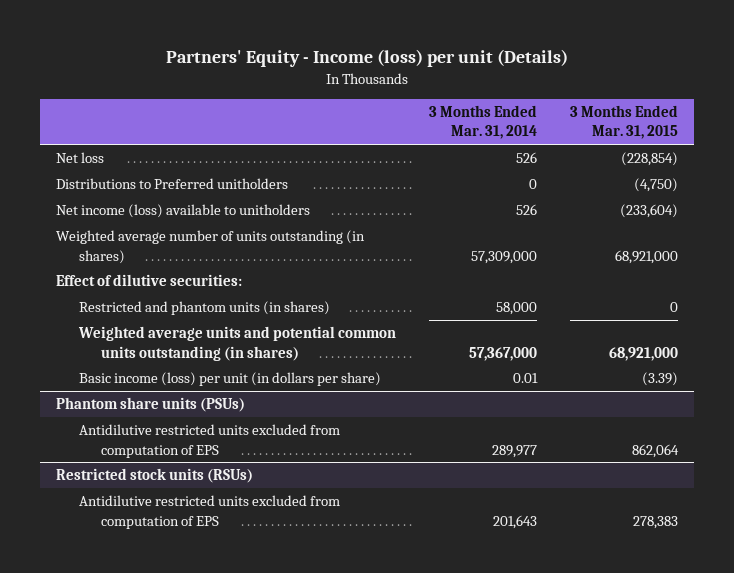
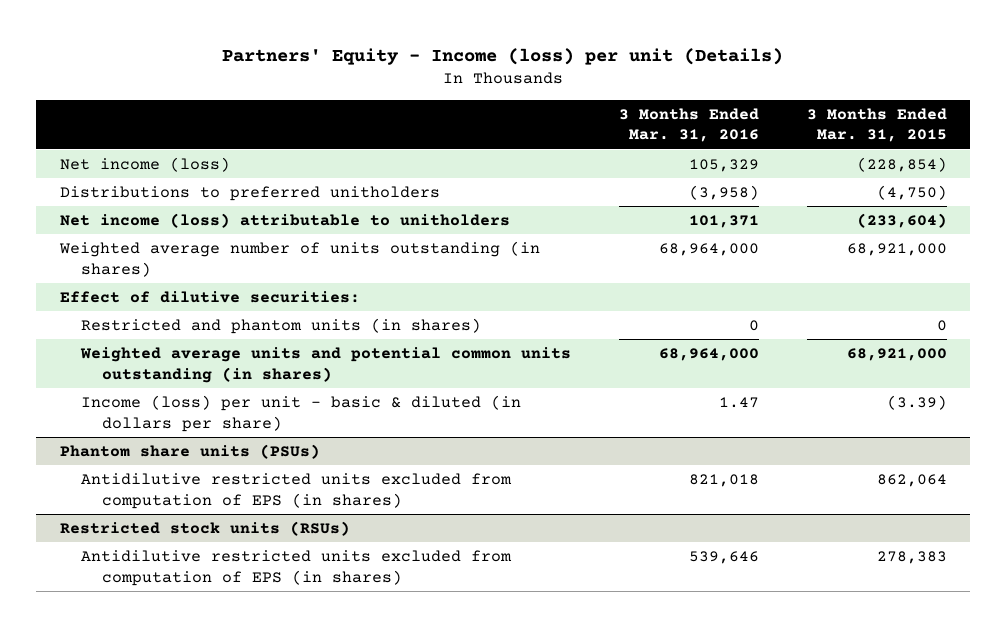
- | 3 Months Ended Mar. 31, 2014 | 3 Months Ended Mar. 31, 2015
+ | 3 Months Ended Mar. 31, 2016 | 3 Months Ended Mar. 31, 2015
- Net loss | 526 | (228,854)
- Distributions to Preferred unitholders | 0 | (4,750)
- Net income (loss) available to unitholders | 526 | (233,604)
+ Net income (loss) | 105,329 | (228,854)
+ Distributions to preferred unitholders | (3,958) | (4,750)
+ Net income (loss) attributable to unitholders | 101,371 | (233,604)
- Basic income (loss) per unit (in dollars per share) | 0.01 | (3.39)
+ Income (loss) per unit - basic & diluted (in dollars per share) | 1.47 | (3.39)
@ Phantom share units (PSUs)
- Antidilutive restricted units excluded from computation of EPS | 289,977 | 862,064
+ Antidilutive restricted units excluded from computation of EPS (in shares) | 821,018 | 862,064
@ Restricted stock units (RSUs)
- Antidilutive restricted units excluded from computation of EPS | 201,643 | 278,383
+ Antidilutive restricted units excluded from computation of EPS (in shares) | 539,646 | 278,383

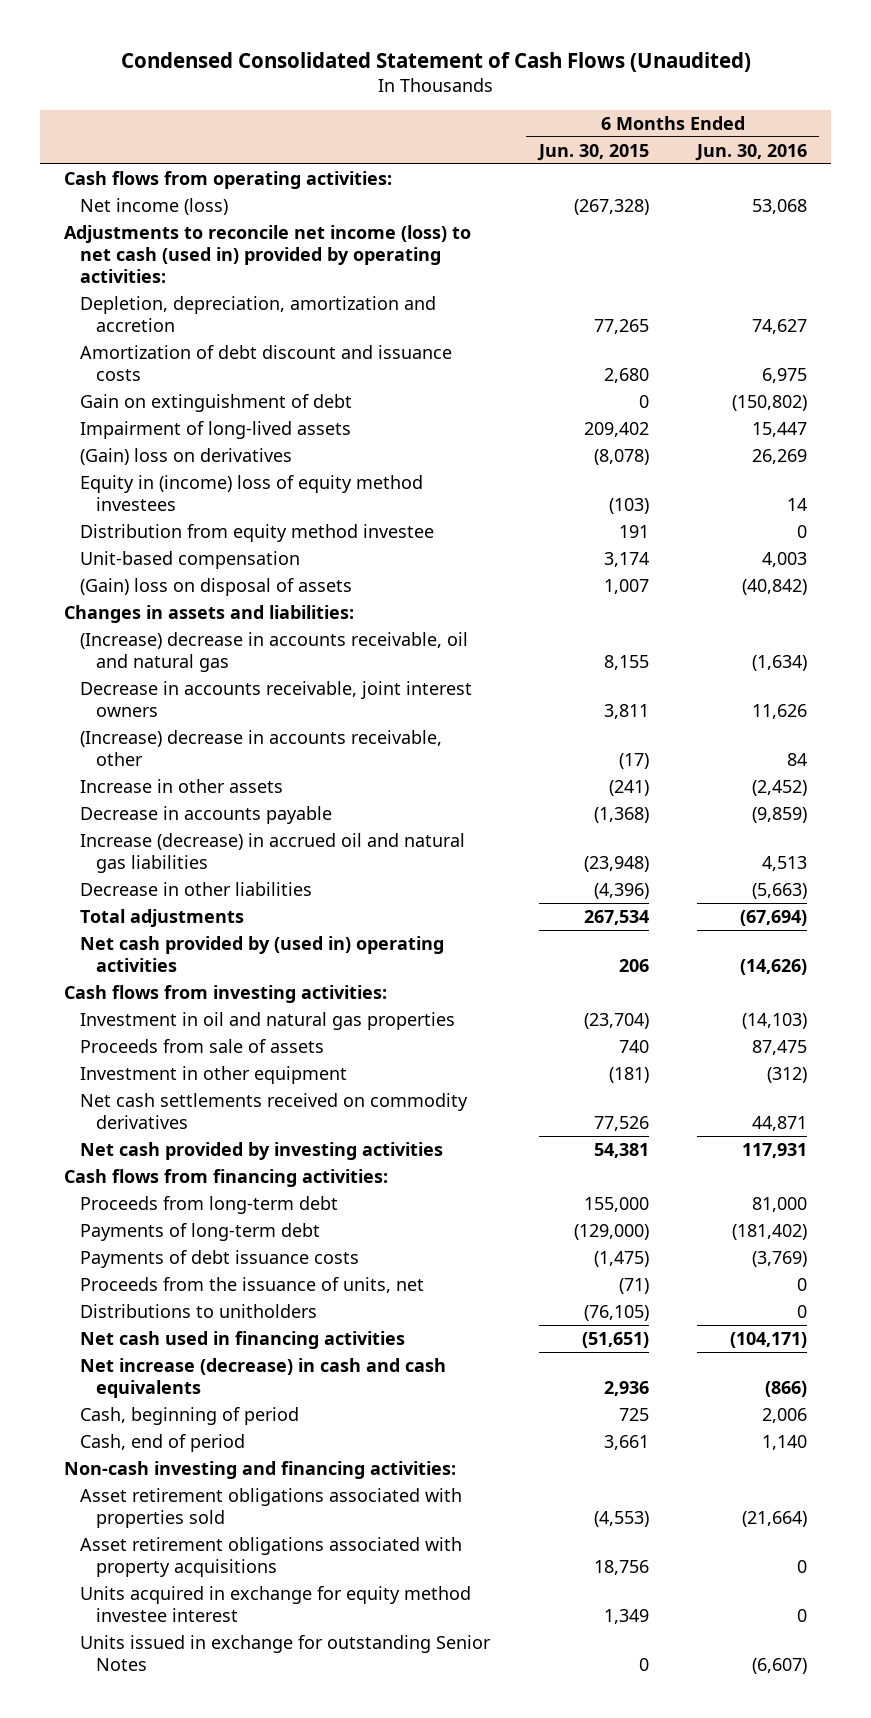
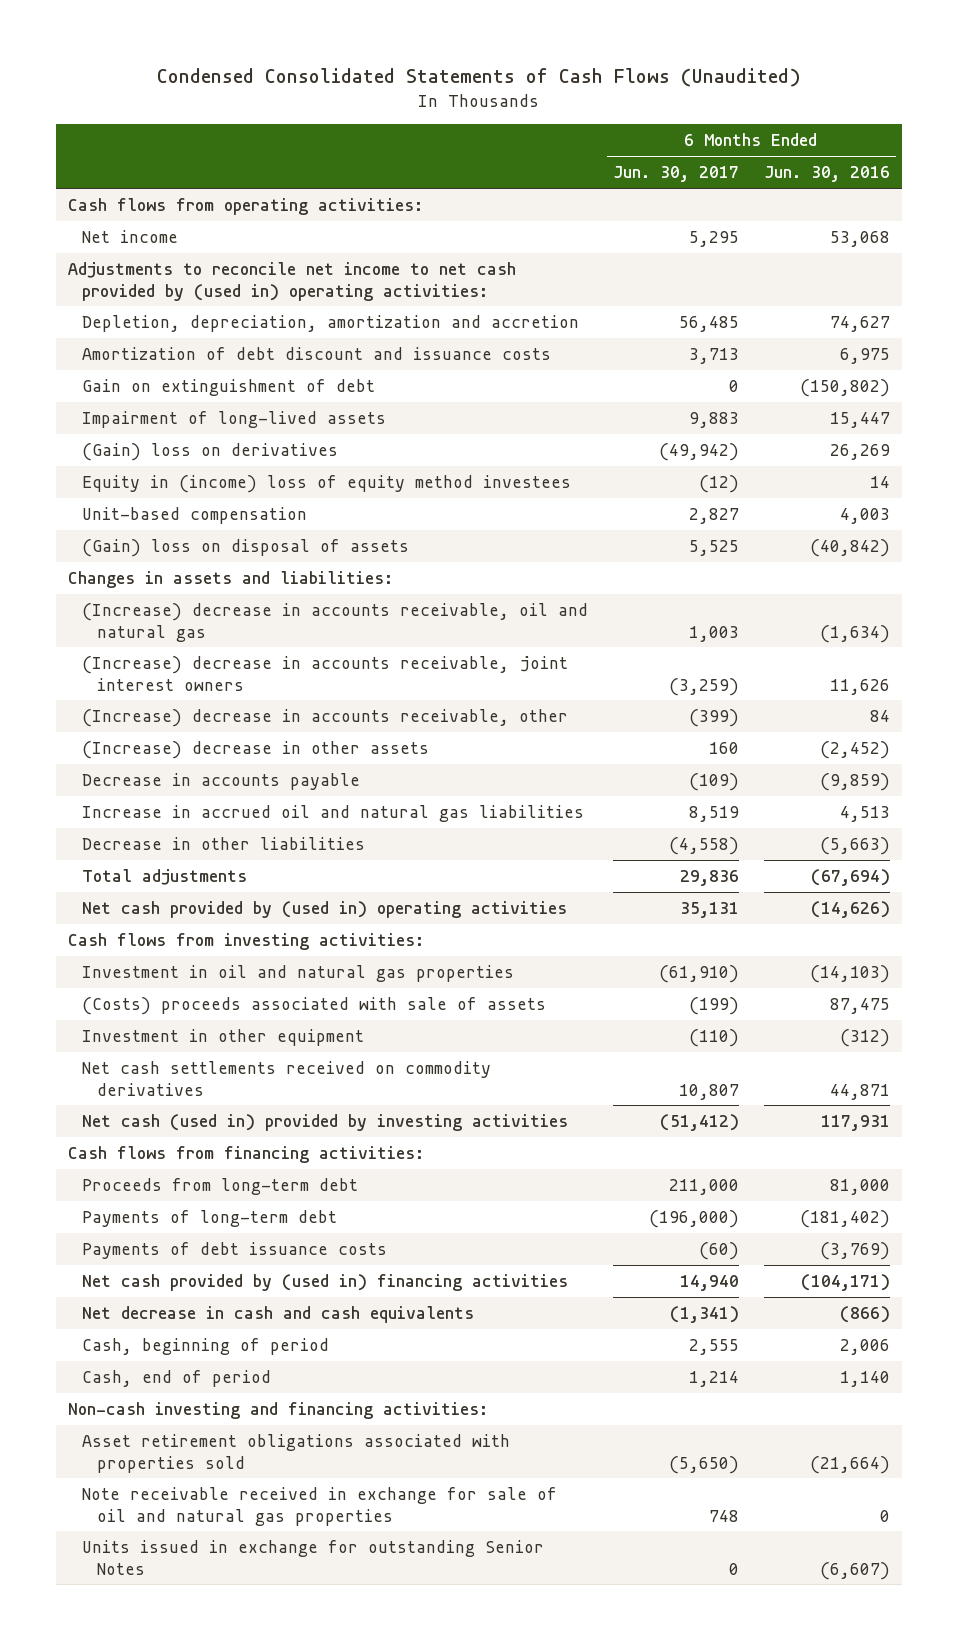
- Condensed Consolidated Statement of Cash Flows (Unaudited)
+ Condensed Consolidated Statements of Cash Flows (Unaudited)
- | 6 Months Ended Jun. 30, 2015 | 6 Months Ended Jun. 30, 2016
+ | 6 Months Ended Jun. 30, 2017 | 6 Months Ended Jun. 30, 2016
- Net income (loss) | (267,328) | 53,068
- Adjustments to reconcile net income (loss) to net cash (used in) provided by operating activities:
+ Net income | 5,295 | 53,068
+ Adjustments to reconcile net income to net cash provided by (used in) operating activities:
- Distribution from equity method investee | 191 | 0
- Decrease in accounts receivable, joint interest owners | 3,811 | 11,626
+ (Increase) decrease in accounts receivable, joint interest owners | (3,259) | 11,626
- Increase in other assets | (241) | (2,452)
+ (Increase) decrease in other assets | 160 | (2,452)
- Increase (decrease) in accrued oil and natural gas liabilities | (23,948) | 4,513
+ Increase in accrued oil and natural gas liabilities | 8,519 | 4,513
- Proceeds from sale of assets | 740 | 87,475
+ (Costs) proceeds associated with sale of assets | (199) | 87,475
- Net cash provided by investing activities | 54,381 | 117,931
+ Net cash (used in) provided by investing activities | (51,412) | 117,931
- Proceeds from the issuance of units, net | (71) | 0
- Distributions to unitholders | (76,105) | 0
- Net cash used in financing activities | (51,651) | (104,171)
- Net increase (decrease) in cash and cash equivalents | 2,936 | (866)
+ Net cash provided by (used in) financing activities | 14,940 | (104,171)
+ Net decrease in cash and cash equivalents | (1,341) | (866)
- Asset retirement obligations associated with property acquisitions | 18,756 | 0
- Units acquired in exchange for equity method investee interest | 1,349 | 0
+ Note receivable received in exchange for sale of oil and natural gas properties | 748 | 0

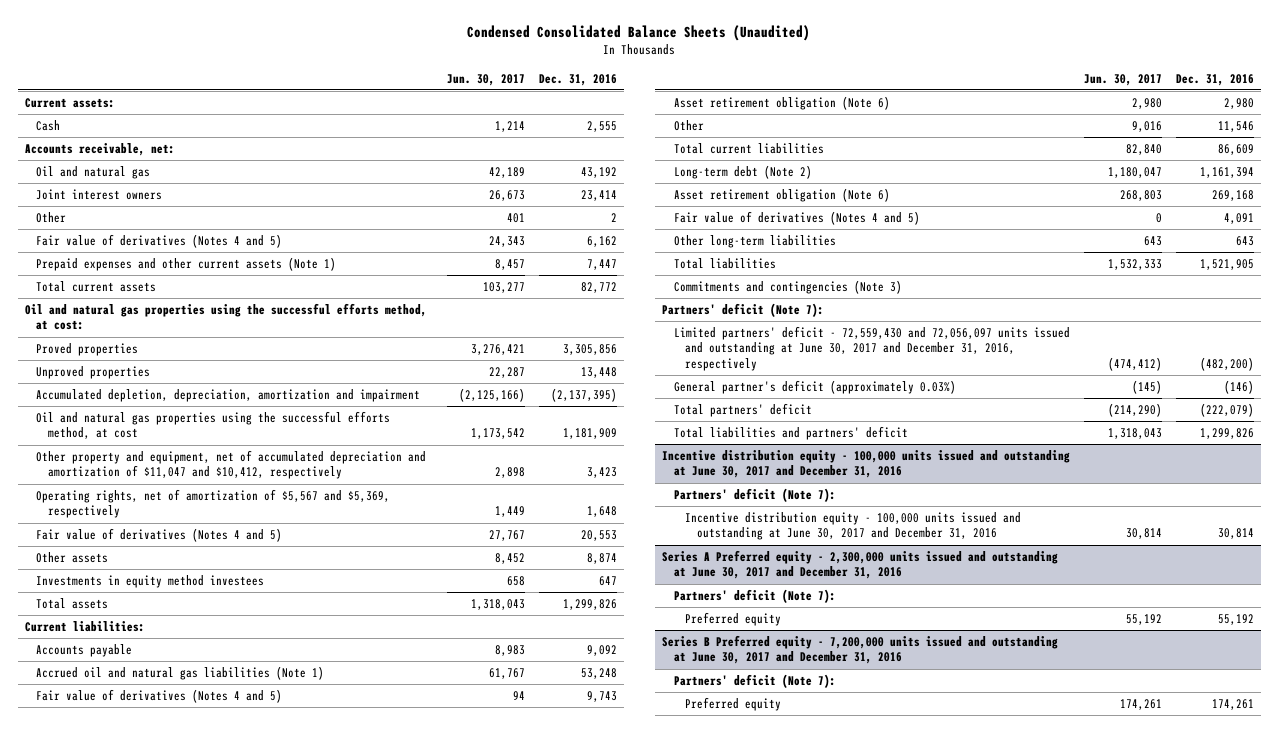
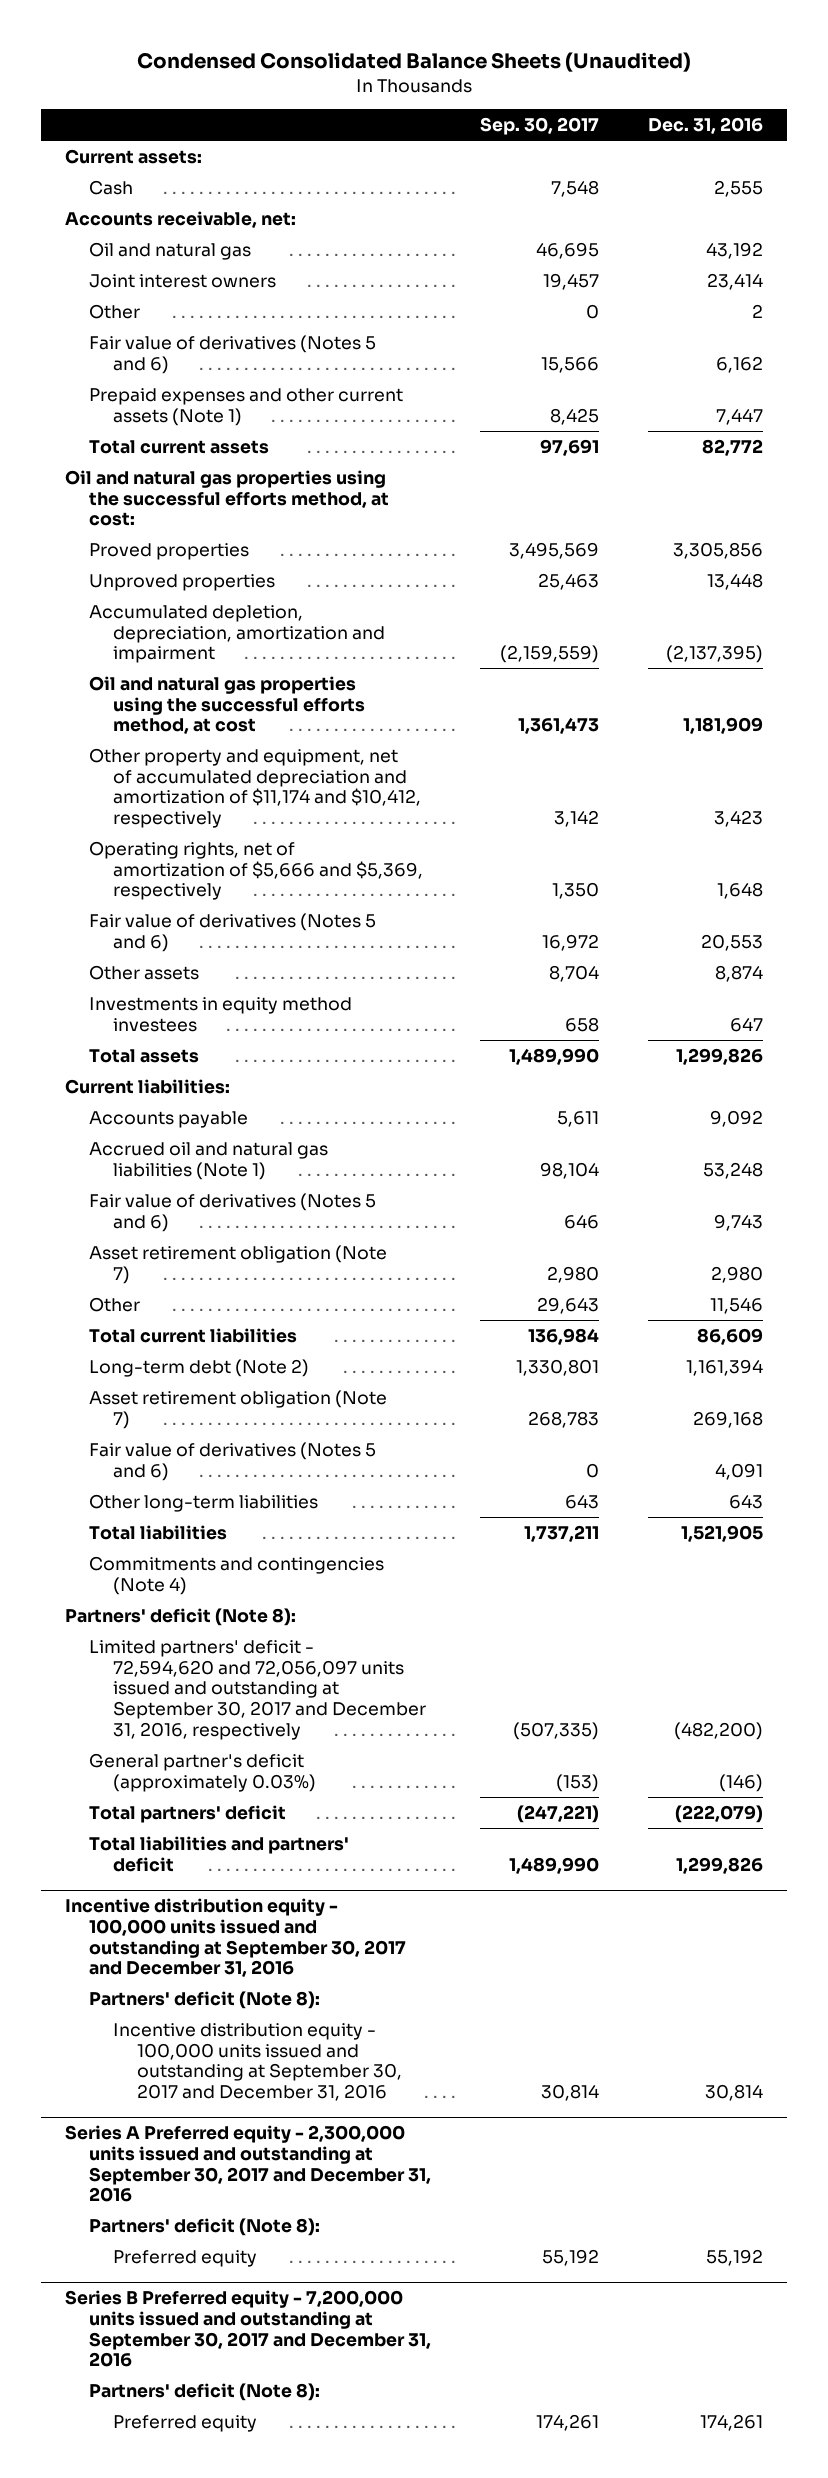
- | Jun. 30, 2017 | Dec. 31, 2016
+ | Sep. 30, 2017 | Dec. 31, 2016
- Fair value of derivatives (Notes 4 and 5) | 24,343 | 6,162
+ Fair value of derivatives (Notes 5 and 6) | 15,566 | 6,162
- Other property and equipment, net of accumulated depreciation and amortization of $11,047 and $10,412, respectively | 2,898 | 3,423
- Operating rights, net of amortization of $5,567 and $5,369, respectively | 1,449 | 1,648
- Fair value of derivatives (Notes 4 and 5) | 27,767 | 20,553
+ Other property and equipment, net of accumulated depreciation and amortization of $11,174 and $10,412, respectively | 3,142 | 3,423
+ Operating rights, net of amortization of $5,666 and $5,369, respectively | 1,350 | 1,648
+ Fair value of derivatives (Notes 5 and 6) | 16,972 | 20,553
- Fair value of derivatives (Notes 4 and 5) | 94 | 9,743
- Asset retirement obligation (Note 6) | 2,980 | 2,980
+ Fair value of derivatives (Notes 5 and 6) | 646 | 9,743
+ Asset retirement obligation (Note 7) | 2,980 | 2,980
- Asset retirement obligation (Note 6) | 268,803 | 269,168
- Fair value of derivatives (Notes 4 and 5) | 0 | 4,091
+ Asset retirement obligation (Note 7) | 268,783 | 269,168
+ Fair value of derivatives (Notes 5 and 6) | 0 | 4,091
- Commitments and contingencies (Note 3)
- Partners' deficit (Note 7):
- Limited partners' deficit - 72,559,430 and 72,056,097 units issued and outstanding at June 30, 2017 and December 31, 2016, respectively | (474,412) | (482,200)
+ Commitments and contingencies (Note 4)
+ Partners' deficit (Note 8):
+ Limited partners' deficit - 72,594,620 and 72,056,097 units issued and outstanding at September 30, 2017 and December 31, 2016, respectively | (507,335) | (482,200)
- Incentive distribution equity - 100,000 units issued and outstanding at June 30, 2017 and December 31, 2016
- Partners' deficit (Note 7):
- Incentive distribution equity - 100,000 units issued and outstanding at June 30, 2017 and December 31, 2016 | 30,814 | 30,814
- Series A Preferred equity - 2,300,000 units issued and outstanding at June 30, 2017 and December 31, 2016
- Partners' deficit (Note 7):
+ Incentive distribution equity - 100,000 units issued and outstanding at September 30, 2017 and December 31, 2016
+ Partners' deficit (Note 8):
+ Incentive distribution equity - 100,000 units issued and outstanding at September 30, 2017 and December 31, 2016 | 30,814 | 30,814
+ Series A Preferred equity - 2,300,000 units issued and outstanding at September 30, 2017 and December 31, 2016
+ Partners' deficit (Note 8):
- Series B Preferred equity - 7,200,000 units issued and outstanding at June 30, 2017 and December 31, 2016
- Partners' deficit (Note 7):
+ Series B Preferred equity - 7,200,000 units issued and outstanding at September 30, 2017 and December 31, 2016
+ Partners' deficit (Note 8):

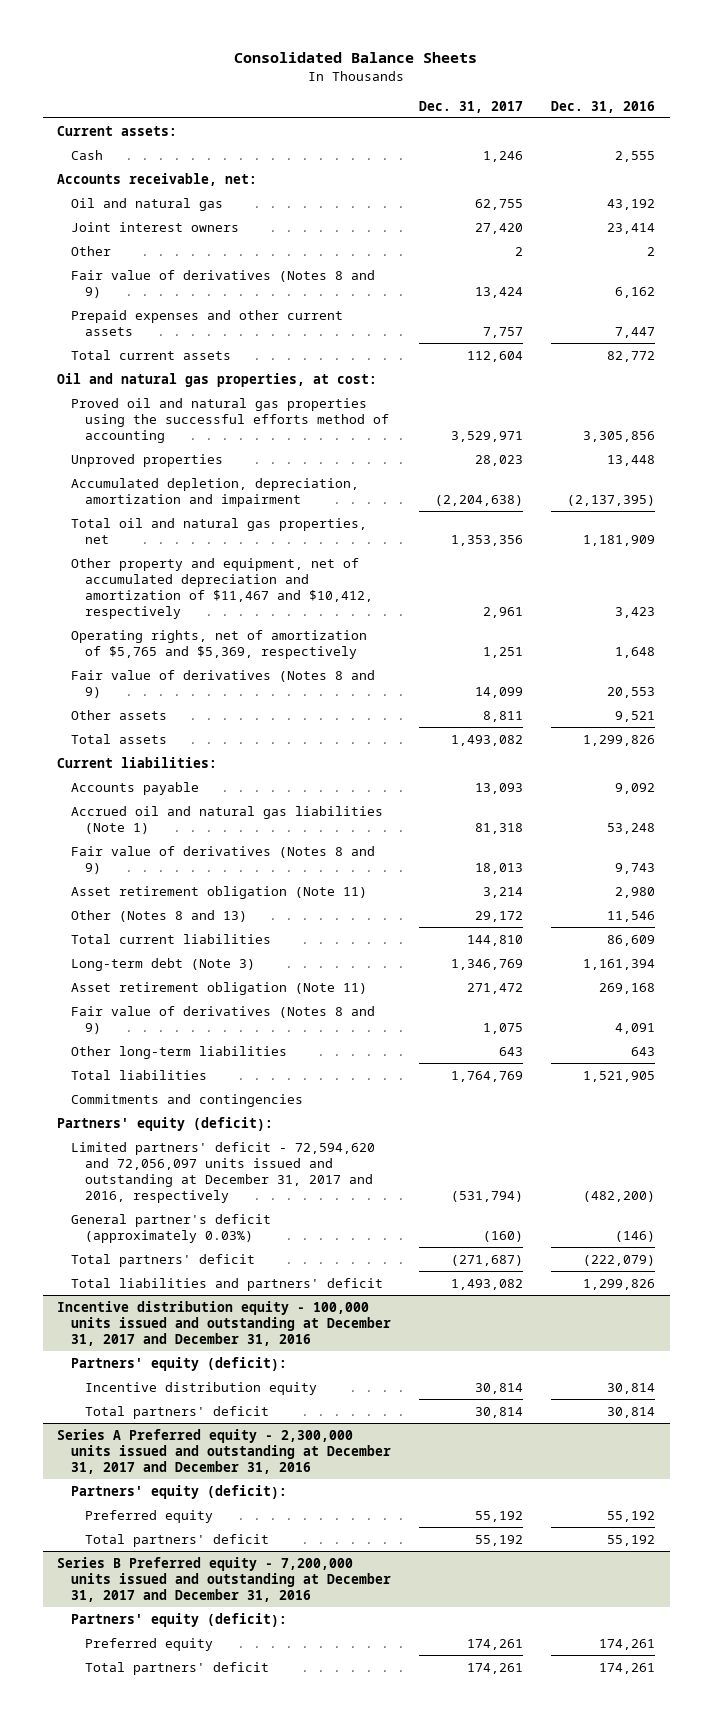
- Condensed Consolidated Balance Sheets (Unaudited)
+ Consolidated Balance Sheets
- | Sep. 30, 2017 | Dec. 31, 2016
+ | Dec. 31, 2017 | Dec. 31, 2016
- Fair value of derivatives (Notes 5 and 6) | 15,566 | 6,162
- Prepaid expenses and other current assets (Note 1) | 8,425 | 7,447
+ Fair value of derivatives (Notes 8 and 9) | 13,424 | 6,162
+ Prepaid expenses and other current assets | 7,757 | 7,447
- Oil and natural gas properties using the successful efforts method, at cost:
- Proved properties | 3,495,569 | 3,305,856
+ Oil and natural gas properties, at cost:
+ Proved oil and natural gas properties using the successful efforts method of accounting | 3,529,971 | 3,305,856
- Oil and natural gas properties using the successful efforts method, at cost | 1,361,473 | 1,181,909
- Other property and equipment, net of accumulated depreciation and amortization of $11,174 and $10,412, respectively | 3,142 | 3,423
- Operating rights, net of amortization of $5,666 and $5,369, respectively | 1,350 | 1,648
- Fair value of derivatives (Notes 5 and 6) | 16,972 | 20,553
- Other assets | 8,704 | 8,874
- Investments in equity method investees | 658 | 647
+ Total oil and natural gas properties, net | 1,353,356 | 1,181,909
+ Other property and equipment, net of accumulated depreciation and amortization of $11,467 and $10,412, respectively | 2,961 | 3,423
+ Operating rights, net of amortization of $5,765 and $5,369, respectively | 1,251 | 1,648
+ Fair value of derivatives (Notes 8 and 9) | 14,099 | 20,553
+ Other assets | 8,811 | 9,521
- Fair value of derivatives (Notes 5 and 6) | 646 | 9,743
- Asset retirement obligation (Note 7) | 2,980 | 2,980
- Other | 29,643 | 11,546
+ Fair value of derivatives (Notes 8 and 9) | 18,013 | 9,743
+ Asset retirement obligation (Note 11) | 3,214 | 2,980
+ Other (Notes 8 and 13) | 29,172 | 11,546
- Long-term debt (Note 2) | 1,330,801 | 1,161,394
- Asset retirement obligation (Note 7) | 268,783 | 269,168
- Fair value of derivatives (Notes 5 and 6) | 0 | 4,091
+ Long-term debt (Note 3) | 1,346,769 | 1,161,394
+ Asset retirement obligation (Note 11) | 271,472 | 269,168
+ Fair value of derivatives (Notes 8 and 9) | 1,075 | 4,091
- Commitments and contingencies (Note 4)
- Partners' deficit (Note 8):
- Limited partners' deficit - 72,594,620 and 72,056,097 units issued and outstanding at September 30, 2017 and December 31, 2016, respectively | (507,335) | (482,200)
+ Commitments and contingencies
+ Partners' equity (deficit):
+ Limited partners' deficit - 72,594,620 and 72,056,097 units issued and outstanding at December 31, 2017 and 2016, respectively | (531,794) | (482,200)
- Incentive distribution equity - 100,000 units issued and outstanding at September 30, 2017 and December 31, 2016
- Partners' deficit (Note 8):
- Incentive distribution equity - 100,000 units issued and outstanding at September 30, 2017 and December 31, 2016 | 30,814 | 30,814
- Series A Preferred equity - 2,300,000 units issued and outstanding at September 30, 2017 and December 31, 2016
- Partners' deficit (Note 8):
+ Incentive distribution equity - 100,000 units issued and outstanding at December 31, 2017 and December 31, 2016
+ Partners' equity (deficit):
+ Incentive distribution equity | 30,814 | 30,814
+ Total partners' deficit | 30,814 | 30,814
+ Series A Preferred equity - 2,300,000 units issued and outstanding at December 31, 2017 and December 31, 2016
+ Partners' equity (deficit):
- Series B Preferred equity - 7,200,000 units issued and outstanding at September 30, 2017 and December 31, 2016
- Partners' deficit (Note 8):
+ Total partners' deficit | 55,192 | 55,192
+ Series B Preferred equity - 7,200,000 units issued and outstanding at December 31, 2017 and December 31, 2016
+ Partners' equity (deficit):
+ Total partners' deficit | 174,261 | 174,261

